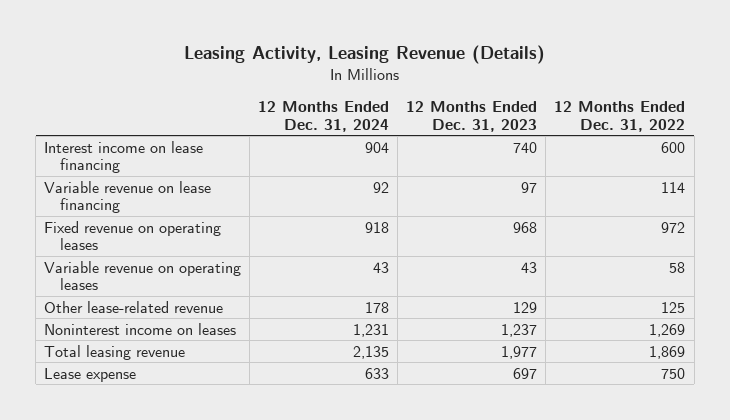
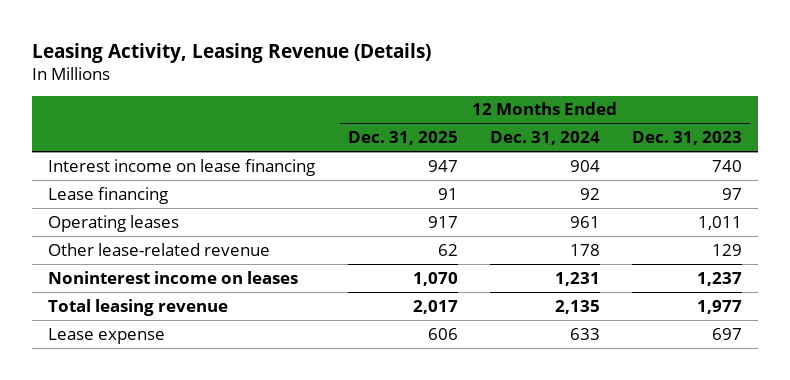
- | 12 Months Ended Dec. 31, 2024 | 12 Months Ended Dec. 31, 2023 | 12 Months Ended Dec. 31, 2022
+ | 12 Months Ended Dec. 31, 2025 | 12 Months Ended Dec. 31, 2024 | 12 Months Ended Dec. 31, 2023
- Variable revenue on lease financing | 92 | 97 | 114
- Fixed revenue on operating leases | 918 | 968 | 972
- Variable revenue on operating leases | 43 | 43 | 58
+ Lease financing | 91 | 92 | 97
+ Operating leases | 917 | 961 | 1,011

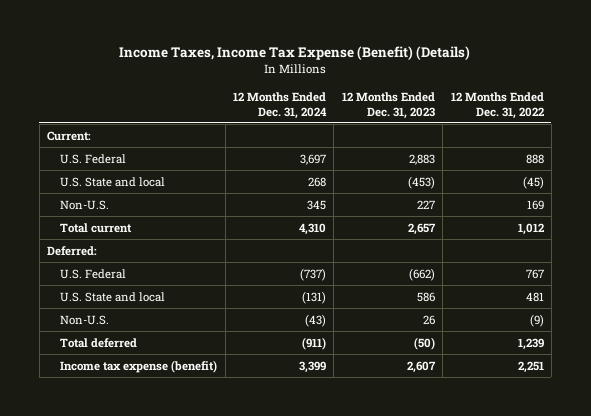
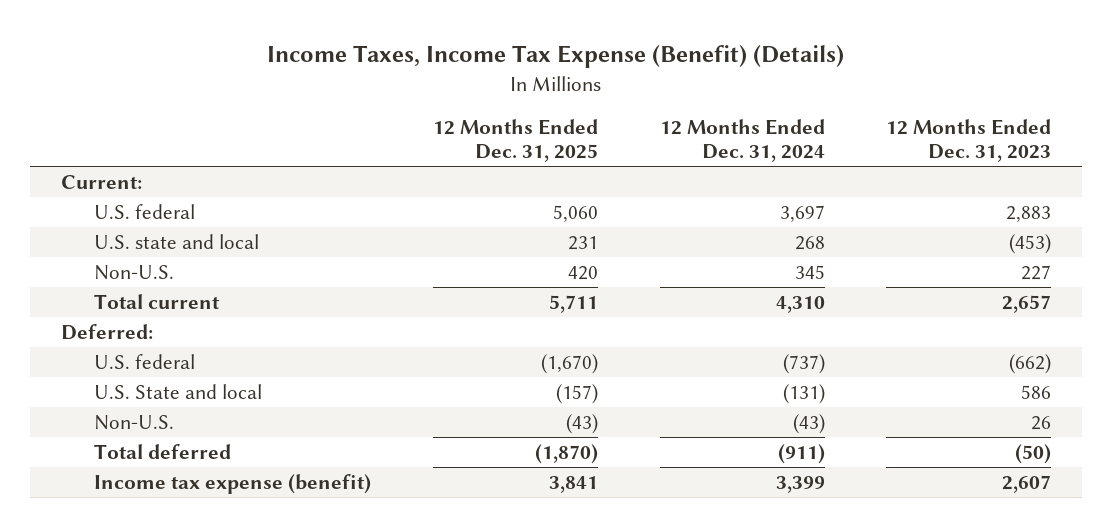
- | 12 Months Ended Dec. 31, 2024 | 12 Months Ended Dec. 31, 2023 | 12 Months Ended Dec. 31, 2022
+ | 12 Months Ended Dec. 31, 2025 | 12 Months Ended Dec. 31, 2024 | 12 Months Ended Dec. 31, 2023
- U.S. Federal | 3,697 | 2,883 | 888
- U.S. State and local | 268 | (453) | (45)
+ U.S. federal | 5,060 | 3,697 | 2,883
+ U.S. state and local | 231 | 268 | (453)
- U.S. Federal | (737) | (662) | 767
+ U.S. federal | (1,670) | (737) | (662)

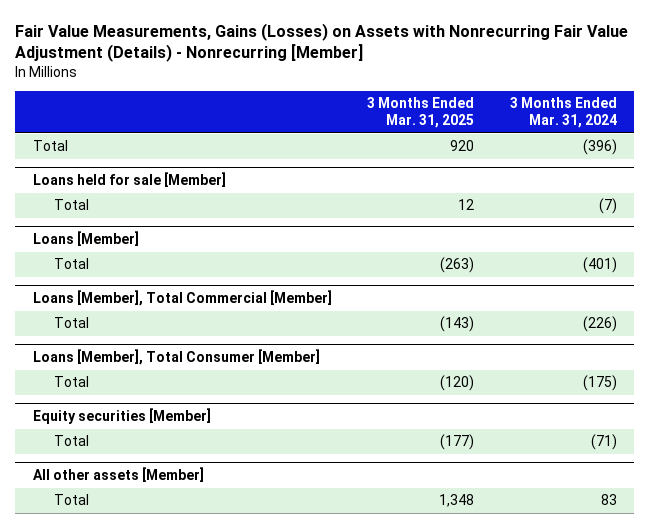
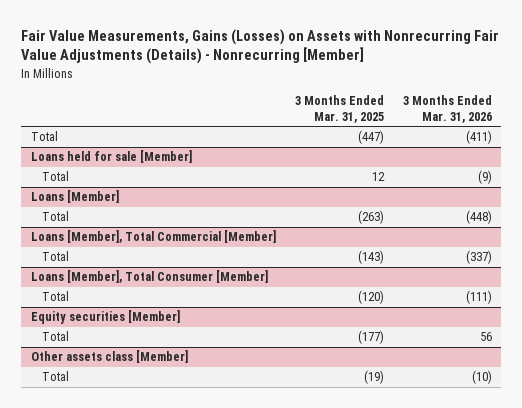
- Fair Value Measurements, Gains (Losses) on Assets with Nonrecurring Fair Value Adjustment (Details) - Nonrecurring [Member]
+ Fair Value Measurements, Gains (Losses) on Assets with Nonrecurring Fair Value Adjustments (Details) - Nonrecurring [Member]
- | 3 Months Ended Mar. 31, 2025 | 3 Months Ended Mar. 31, 2024
+ | 3 Months Ended Mar. 31, 2025 | 3 Months Ended Mar. 31, 2026
- Total | 920 | (396)
+ Total | (447) | (411)
- All other assets [Member]
- Total | 1,348 | 83
+ Other assets class [Member]
+ Total | (19) | (10)

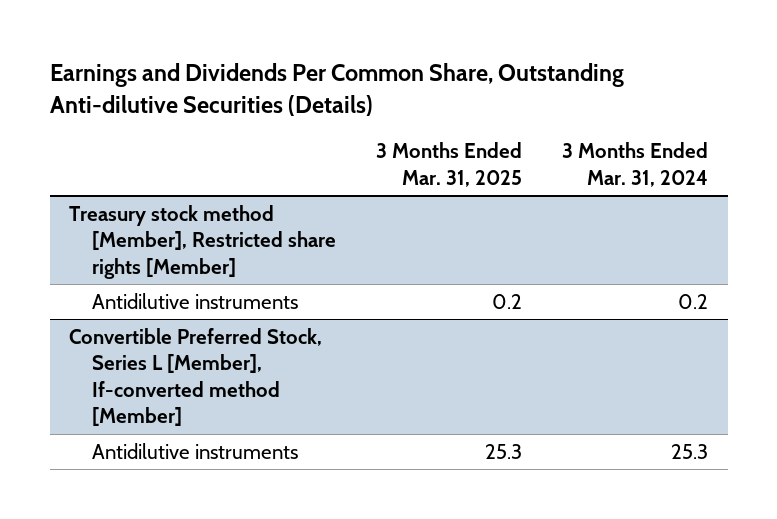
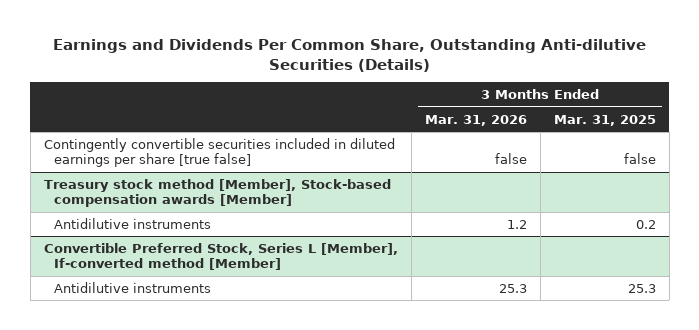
- | 3 Months Ended Mar. 31, 2025 | 3 Months Ended Mar. 31, 2024
+ | 3 Months Ended Mar. 31, 2026 | 3 Months Ended Mar. 31, 2025
- Treasury stock method [Member], Restricted share rights [Member]
+ Contingently convertible securities included in diluted earnings per share [true false] | false | false
+ Treasury stock method [Member], Stock-based compensation awards [Member]

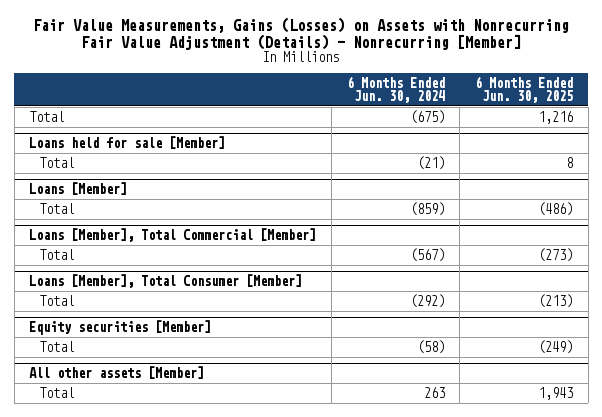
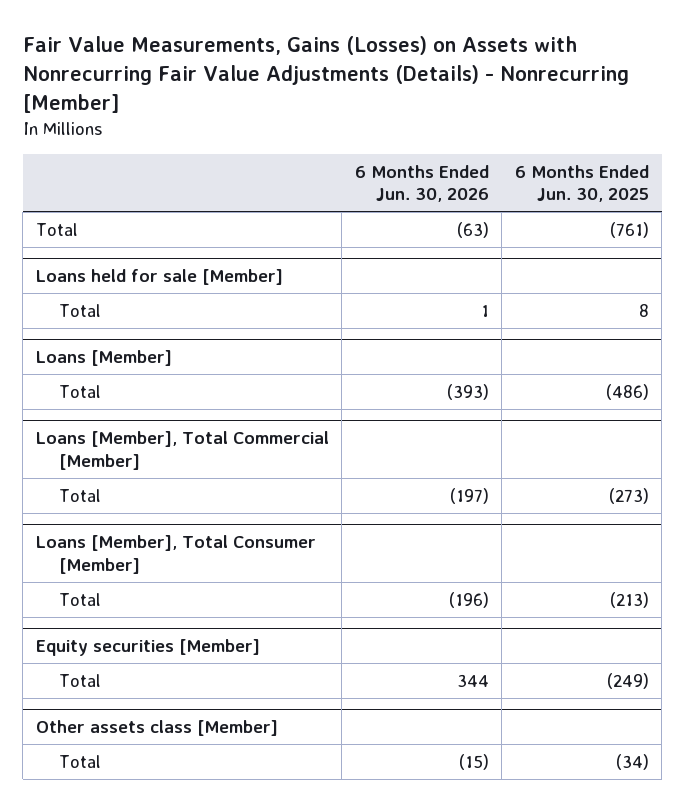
- Fair Value Measurements, Gains (Losses) on Assets with Nonrecurring Fair Value Adjustment (Details) - Nonrecurring [Member]
+ Fair Value Measurements, Gains (Losses) on Assets with Nonrecurring Fair Value Adjustments (Details) - Nonrecurring [Member]
- | 6 Months Ended Jun. 30, 2024 | 6 Months Ended Jun. 30, 2025
+ | 6 Months Ended Jun. 30, 2026 | 6 Months Ended Jun. 30, 2025
- Total | (675) | 1,216
+ Total | (63) | (761)
- All other assets [Member]
- Total | 263 | 1,943
+ Other assets class [Member]
+ Total | (15) | (34)

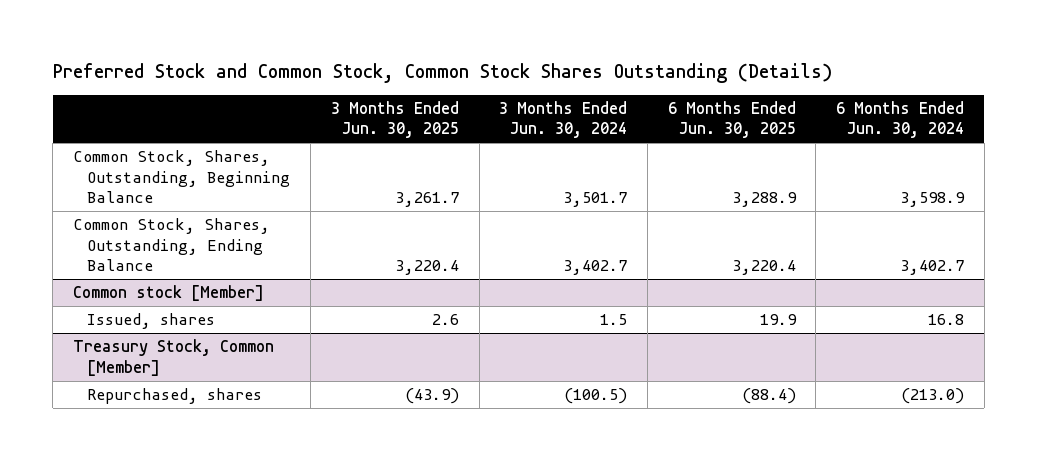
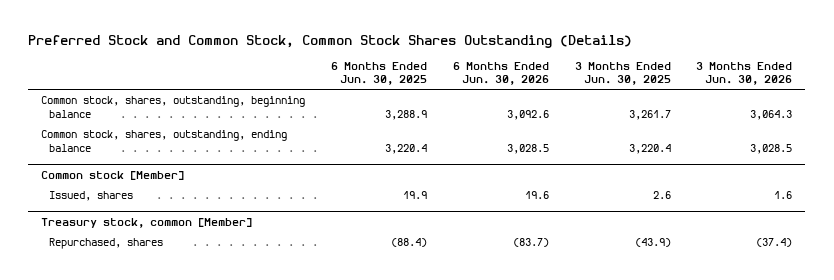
- | 3 Months Ended Jun. 30, 2025 | 3 Months Ended Jun. 30, 2024 | 6 Months Ended Jun. 30, 2025 | 6 Months Ended Jun. 30, 2024
+ | 6 Months Ended Jun. 30, 2025 | 6 Months Ended Jun. 30, 2026 | 3 Months Ended Jun. 30, 2025 | 3 Months Ended Jun. 30, 2026
- Common Stock, Shares, Outstanding, Beginning Balance | 3,261.7 | 3,501.7 | 3,288.9 | 3,598.9
- Common Stock, Shares, Outstanding, Ending Balance | 3,220.4 | 3,402.7 | 3,220.4 | 3,402.7
+ Common stock, shares, outstanding, beginning balance | 3,288.9 | 3,092.6 | 3,261.7 | 3,064.3
+ Common stock, shares, outstanding, ending balance | 3,220.4 | 3,028.5 | 3,220.4 | 3,028.5
- Treasury Stock, Common [Member]
+ Treasury stock, common [Member]

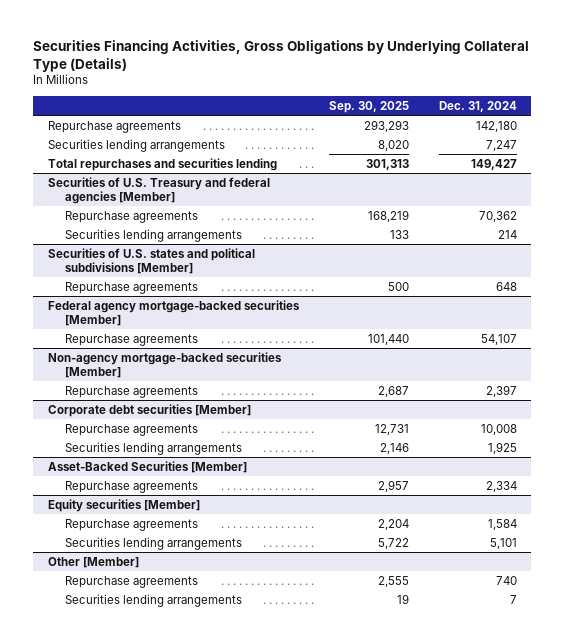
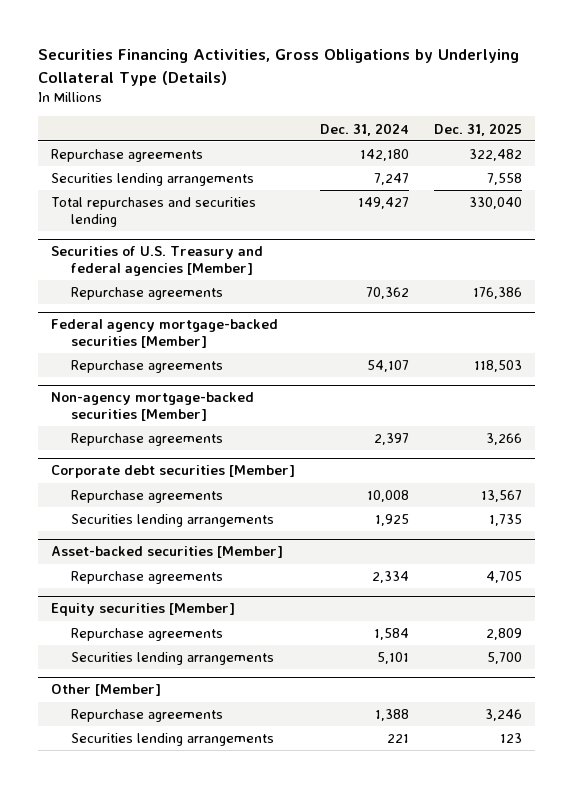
- | Sep. 30, 2025 | Dec. 31, 2024
+ | Dec. 31, 2024 | Dec. 31, 2025
@ Securities of U.S. Treasury and federal agencies [Member]
- Securities lending arrangements | 133 | 214
- Securities of U.S. states and political subdivisions [Member]
- Repurchase agreements | 500 | 648
- Asset-Backed Securities [Member]
+ Asset-backed securities [Member]
@ Other [Member]
- Repurchase agreements | 2,555 | 740
- Securities lending arrangements | 19 | 7
+ Repurchase agreements | 1,388 | 3,246
+ Securities lending arrangements | 221 | 123

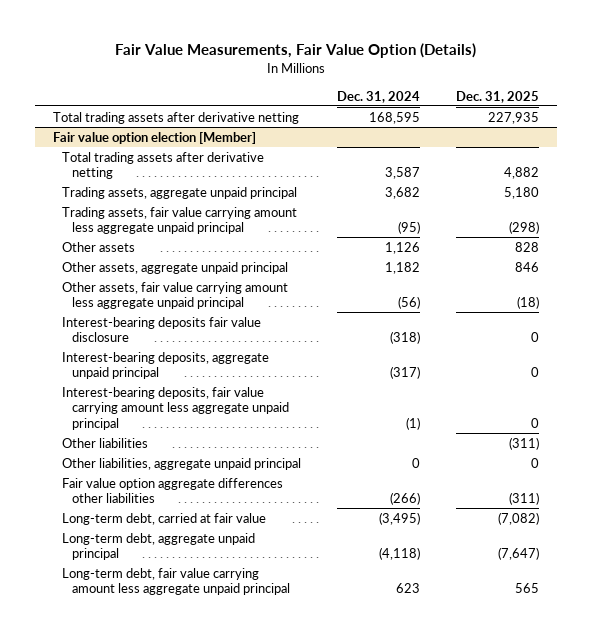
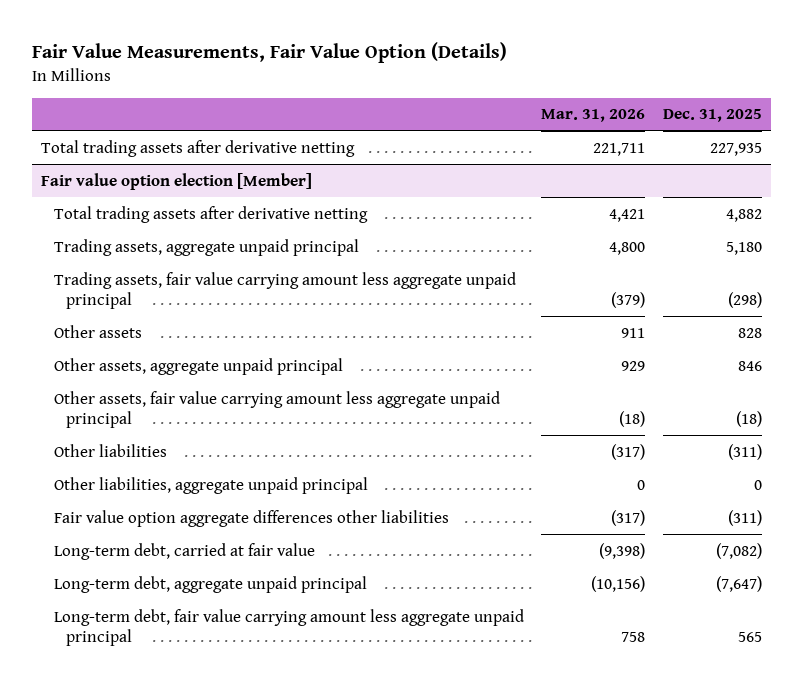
- | Dec. 31, 2024 | Dec. 31, 2025
+ | Mar. 31, 2026 | Dec. 31, 2025
@ Fair value option election [Member]
- Interest-bearing deposits fair value disclosure | (318) | 0
- Interest-bearing deposits, aggregate unpaid principal | (317) | 0
- Interest-bearing deposits, fair value carrying amount less aggregate unpaid principal | (1) | 0

